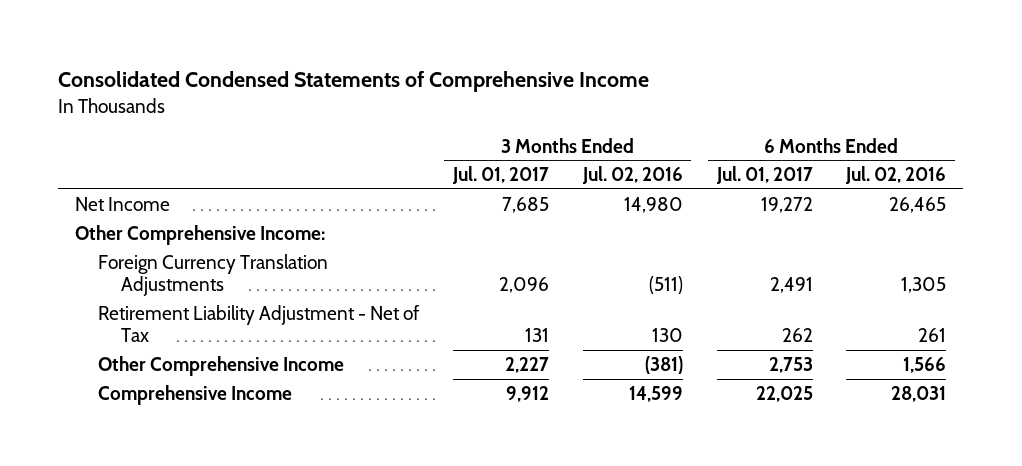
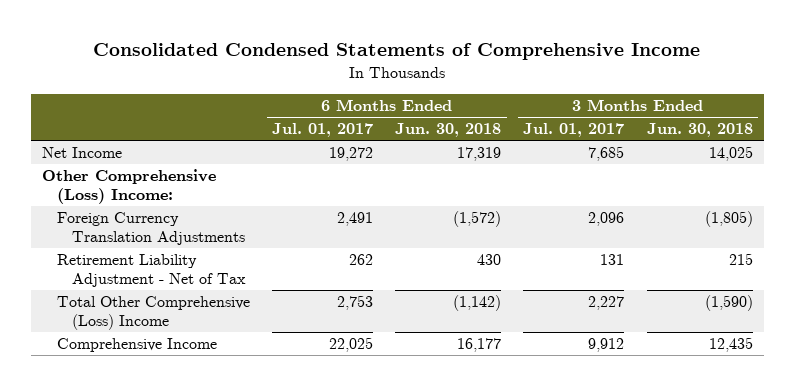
- | 3 Months Ended Jul. 01, 2017 | 3 Months Ended Jul. 02, 2016 | 6 Months Ended Jul. 01, 2017 | 6 Months Ended Jul. 02, 2016
+ | 6 Months Ended Jul. 01, 2017 | 6 Months Ended Jun. 30, 2018 | 3 Months Ended Jul. 01, 2017 | 3 Months Ended Jun. 30, 2018
- Other Comprehensive Income:
+ Other Comprehensive (Loss) Income:
- Other Comprehensive Income | 2,227 | (381) | 2,753 | 1,566
+ Total Other Comprehensive (Loss) Income | 2,753 | (1,142) | 2,227 | (1,590)

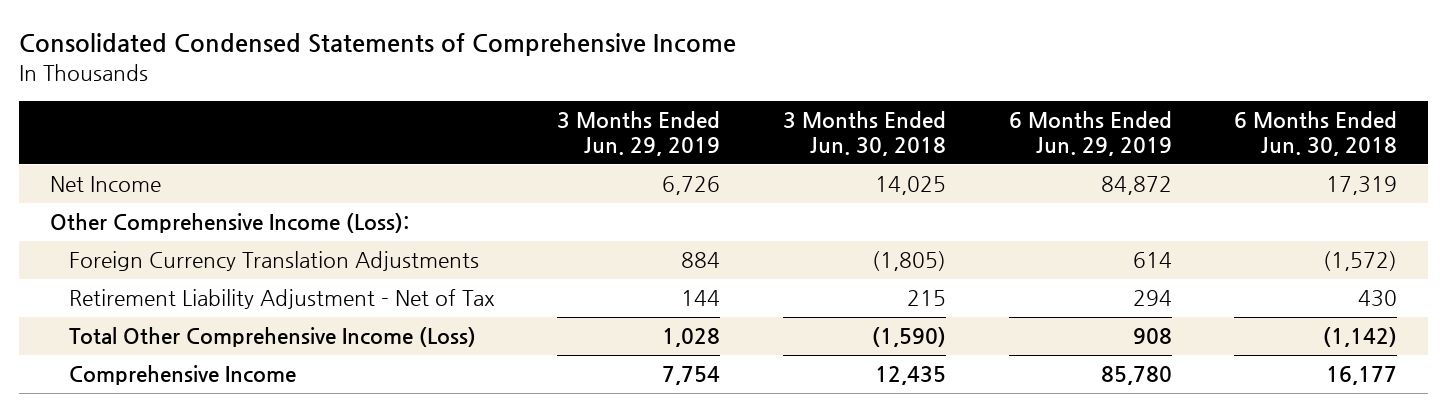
- | 6 Months Ended Jul. 01, 2017 | 6 Months Ended Jun. 30, 2018 | 3 Months Ended Jul. 01, 2017 | 3 Months Ended Jun. 30, 2018
+ | 3 Months Ended Jun. 29, 2019 | 3 Months Ended Jun. 30, 2018 | 6 Months Ended Jun. 29, 2019 | 6 Months Ended Jun. 30, 2018
- Other Comprehensive (Loss) Income:
+ Other Comprehensive Income (Loss):
- Total Other Comprehensive (Loss) Income | 2,753 | (1,142) | 2,227 | (1,590)
+ Total Other Comprehensive Income (Loss) | 1,028 | (1,590) | 908 | (1,142)

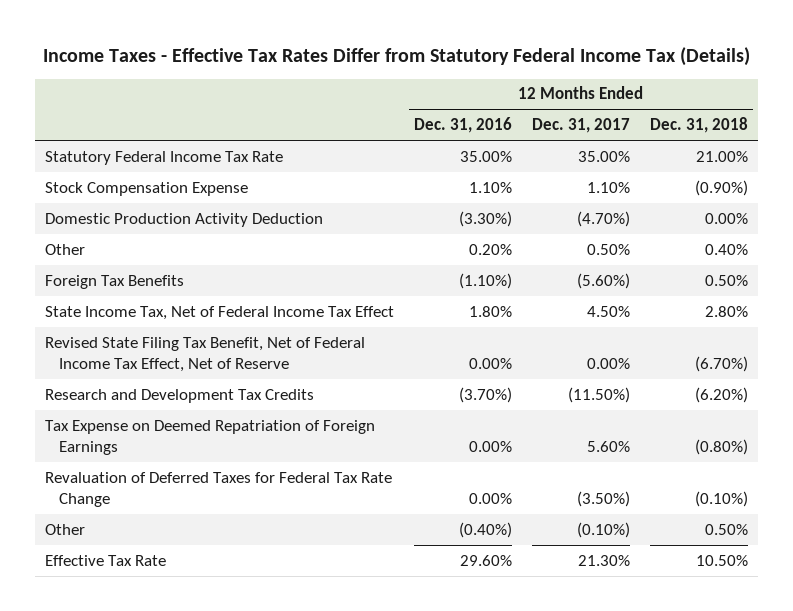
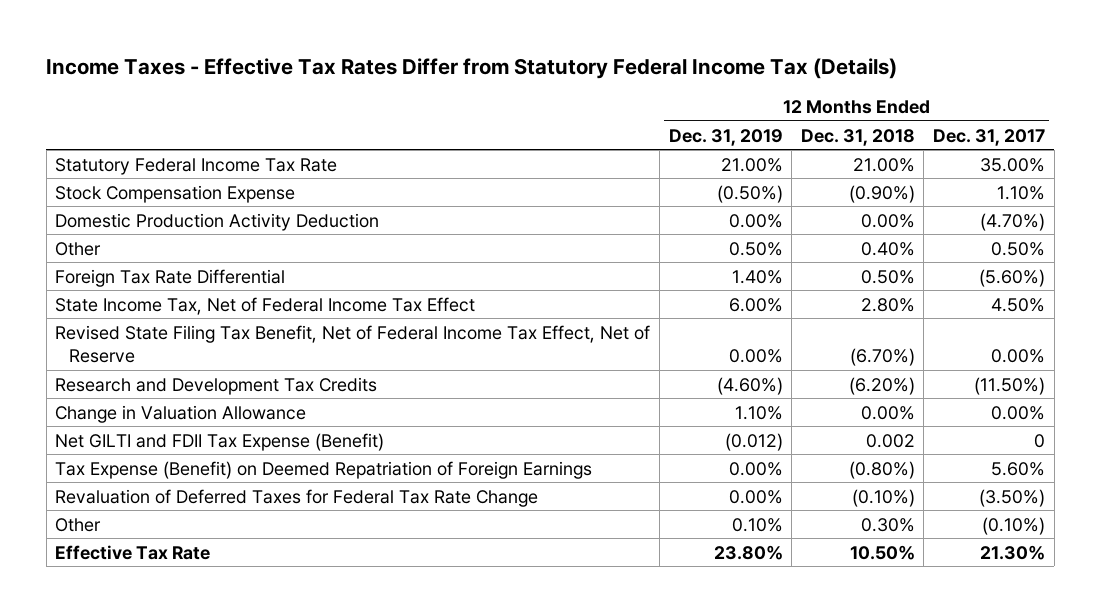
- | 12 Months Ended Dec. 31, 2016 | 12 Months Ended Dec. 31, 2017 | 12 Months Ended Dec. 31, 2018
+ | 12 Months Ended Dec. 31, 2019 | 12 Months Ended Dec. 31, 2018 | 12 Months Ended Dec. 31, 2017
- Foreign Tax Benefits | (1.10%) | (5.60%) | 0.50%
+ Foreign Tax Rate Differential | 1.40% | 0.50% | (5.60%)
- Tax Expense on Deemed Repatriation of Foreign Earnings | 0.00% | 5.60% | (0.80%)
+ Change in Valuation Allowance | 1.10% | 0.00% | 0.00%
+ Net GILTI and FDII Tax Expense (Benefit) | (0.012) | 0.002 | 0
+ Tax Expense (Benefit) on Deemed Repatriation of Foreign Earnings | 0.00% | (0.80%) | 5.60%
- Other | (0.40%) | (0.10%) | 0.50%
+ Other | 0.10% | 0.30% | (0.10%)

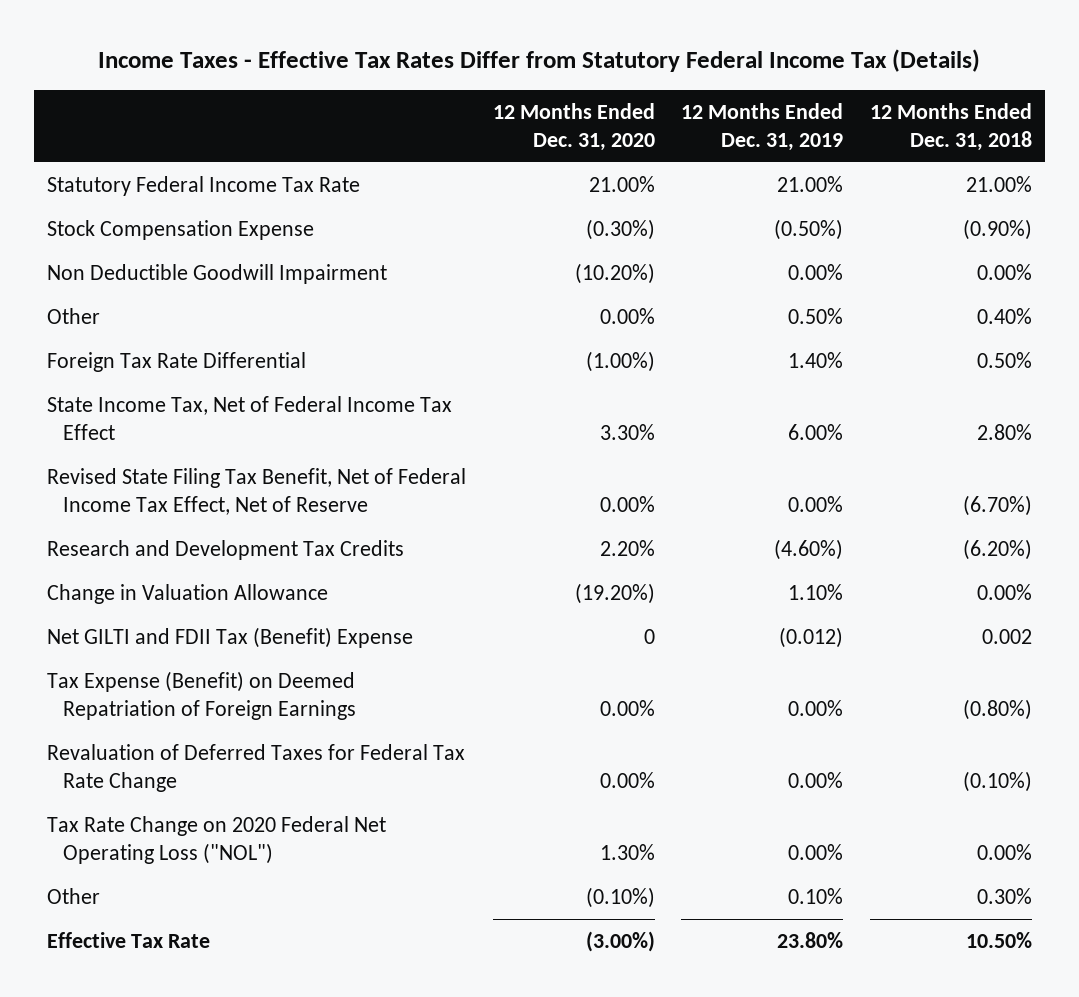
- | 12 Months Ended Dec. 31, 2019 | 12 Months Ended Dec. 31, 2018 | 12 Months Ended Dec. 31, 2017
+ | 12 Months Ended Dec. 31, 2020 | 12 Months Ended Dec. 31, 2019 | 12 Months Ended Dec. 31, 2018
- Domestic Production Activity Deduction | 0.00% | 0.00% | (4.70%)
+ Non Deductible Goodwill Impairment | (10.20%) | 0.00% | 0.00%
- Net GILTI and FDII Tax Expense (Benefit) | (0.012) | 0.002 | 0
+ Net GILTI and FDII Tax (Benefit) Expense | 0 | (0.012) | 0.002
+ Tax Rate Change on 2020 Federal Net Operating Loss ("NOL") | 1.30% | 0.00% | 0.00%

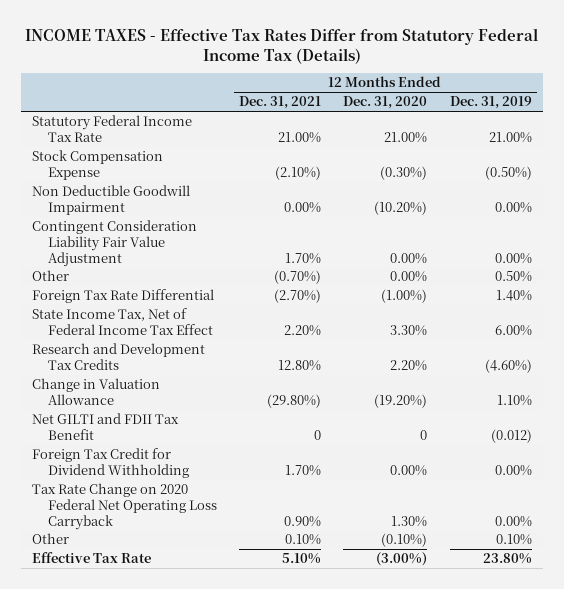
- Income Taxes - Effective Tax Rates Differ from Statutory Federal Income Tax (Details)
+ INCOME TAXES - Effective Tax Rates Differ from Statutory Federal Income Tax (Details)
- | 12 Months Ended Dec. 31, 2020 | 12 Months Ended Dec. 31, 2019 | 12 Months Ended Dec. 31, 2018
+ | 12 Months Ended Dec. 31, 2021 | 12 Months Ended Dec. 31, 2020 | 12 Months Ended Dec. 31, 2019
+ Contingent Consideration Liability Fair Value Adjustment | 1.70% | 0.00% | 0.00%
- Revised State Filing Tax Benefit, Net of Federal Income Tax Effect, Net of Reserve | 0.00% | 0.00% | (6.70%)
- Net GILTI and FDII Tax (Benefit) Expense | 0 | (0.012) | 0.002
- Tax Expense (Benefit) on Deemed Repatriation of Foreign Earnings | 0.00% | 0.00% | (0.80%)
- Revaluation of Deferred Taxes for Federal Tax Rate Change | 0.00% | 0.00% | (0.10%)
- Tax Rate Change on 2020 Federal Net Operating Loss ("NOL") | 1.30% | 0.00% | 0.00%
+ Net GILTI and FDII Tax Benefit | 0 | 0 | (0.012)
+ Foreign Tax Credit for Dividend Withholding | 1.70% | 0.00% | 0.00%
+ Tax Rate Change on 2020 Federal Net Operating Loss Carryback | 0.90% | 1.30% | 0.00%

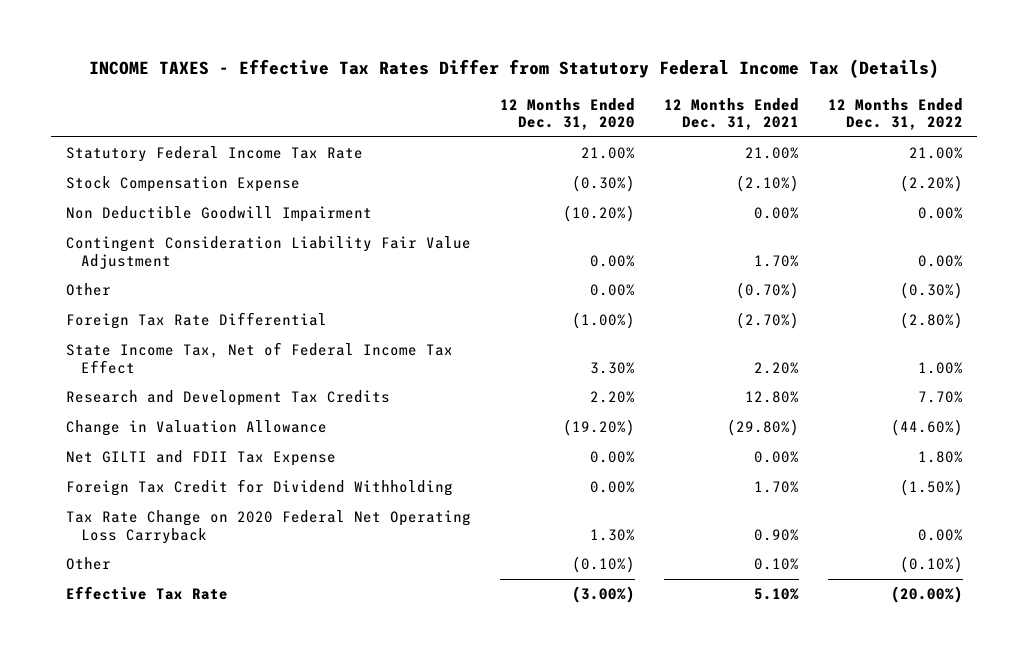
- | 12 Months Ended Dec. 31, 2021 | 12 Months Ended Dec. 31, 2020 | 12 Months Ended Dec. 31, 2019
+ | 12 Months Ended Dec. 31, 2020 | 12 Months Ended Dec. 31, 2021 | 12 Months Ended Dec. 31, 2022
- Net GILTI and FDII Tax Benefit | 0 | 0 | (0.012)
+ Net GILTI and FDII Tax Expense | 0.00% | 0.00% | 1.80%

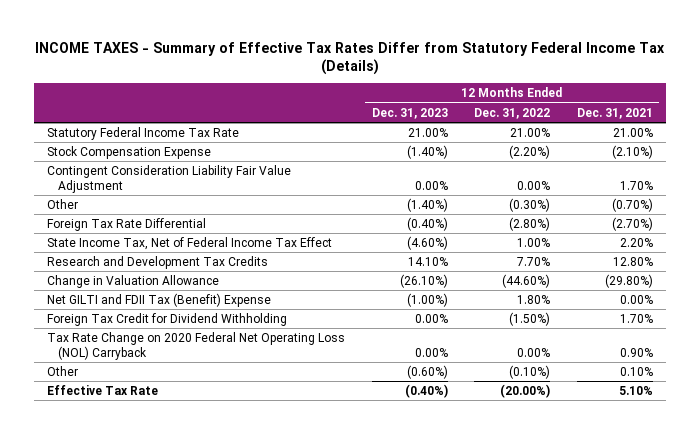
- INCOME TAXES - Effective Tax Rates Differ from Statutory Federal Income Tax (Details)
+ INCOME TAXES - Summary of Effective Tax Rates Differ from Statutory Federal Income Tax (Details)
- | 12 Months Ended Dec. 31, 2020 | 12 Months Ended Dec. 31, 2021 | 12 Months Ended Dec. 31, 2022
+ | 12 Months Ended Dec. 31, 2023 | 12 Months Ended Dec. 31, 2022 | 12 Months Ended Dec. 31, 2021
- Non Deductible Goodwill Impairment | (10.20%) | 0.00% | 0.00%
- Net GILTI and FDII Tax Expense | 0.00% | 0.00% | 1.80%
+ Net GILTI and FDII Tax (Benefit) Expense | (1.00%) | 1.80% | 0.00%
- Tax Rate Change on 2020 Federal Net Operating Loss Carryback | 1.30% | 0.90% | 0.00%
+ Tax Rate Change on 2020 Federal Net Operating Loss (NOL) Carryback | 0.00% | 0.00% | 0.90%

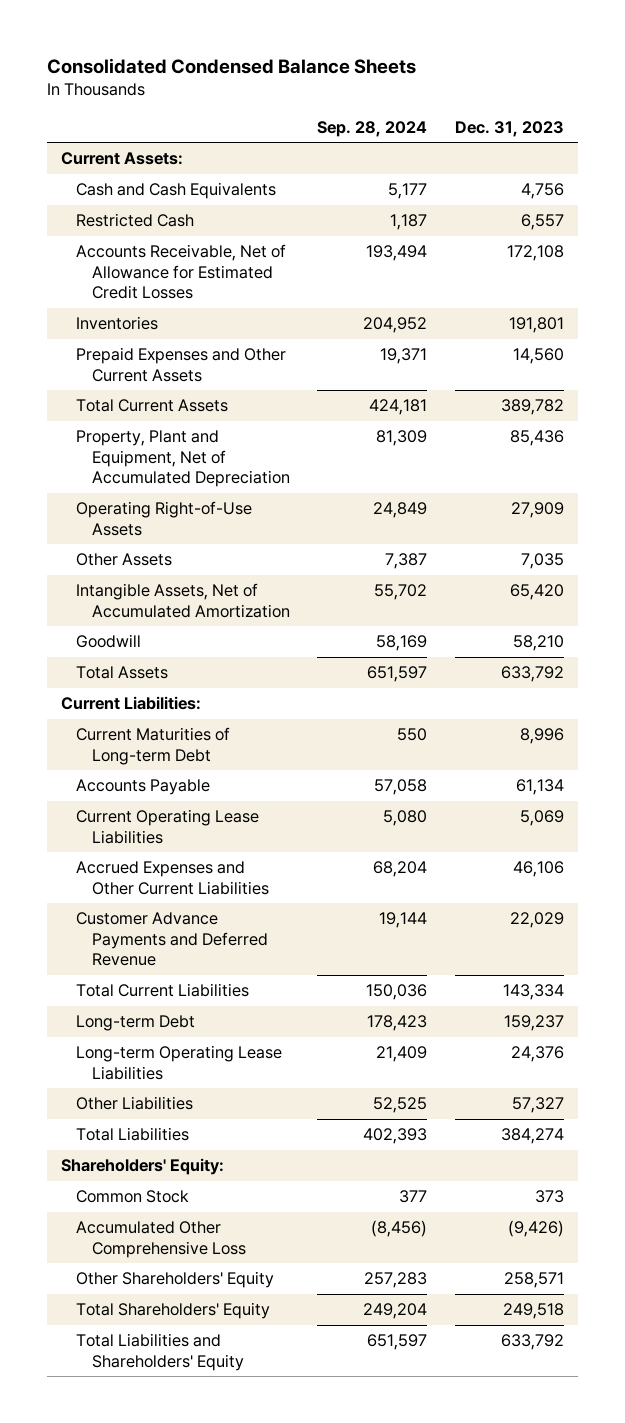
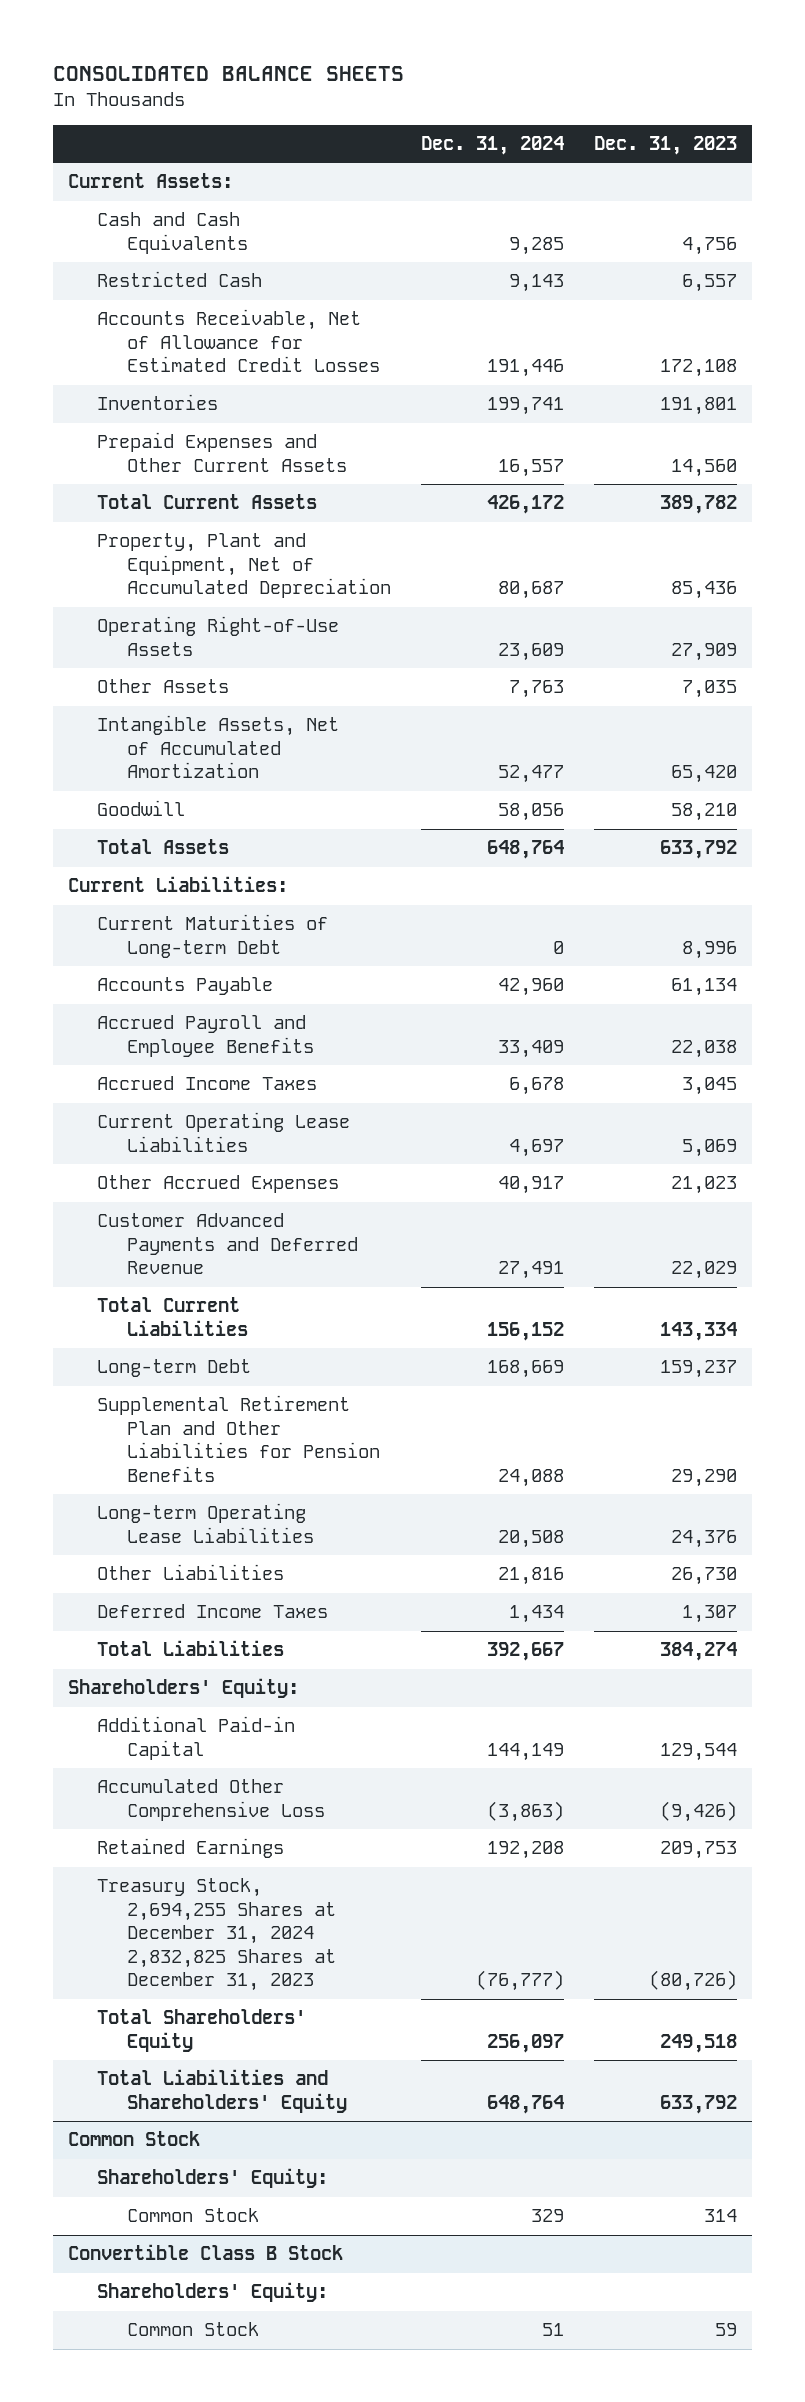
- Consolidated Condensed Balance Sheets
+ CONSOLIDATED BALANCE SHEETS
- | Sep. 28, 2024 | Dec. 31, 2023
+ | Dec. 31, 2024 | Dec. 31, 2023
+ Accrued Payroll and Employee Benefits | 33,409 | 22,038
+ Accrued Income Taxes | 6,678 | 3,045
- Accrued Expenses and Other Current Liabilities | 68,204 | 46,106
- Customer Advance Payments and Deferred Revenue | 19,144 | 22,029
+ Other Accrued Expenses | 40,917 | 21,023
+ Customer Advanced Payments and Deferred Revenue | 27,491 | 22,029
+ Supplemental Retirement Plan and Other Liabilities for Pension Benefits | 24,088 | 29,290
- Other Liabilities | 52,525 | 57,327
+ Other Liabilities | 21,816 | 26,730
+ Deferred Income Taxes | 1,434 | 1,307
- Common Stock | 377 | 373
+ Additional Paid-in Capital | 144,149 | 129,544
- Other Shareholders' Equity | 257,283 | 258,571
+ Retained Earnings | 192,208 | 209,753
+ Treasury Stock, 2,694,255 Shares at December 31, 2024 2,832,825 Shares at December 31, 2023 | (76,777) | (80,726)
+ Common Stock
+ Shareholders' Equity:
+ Common Stock | 329 | 314
+ Convertible Class B Stock
+ Shareholders' Equity:
+ Common Stock | 51 | 59

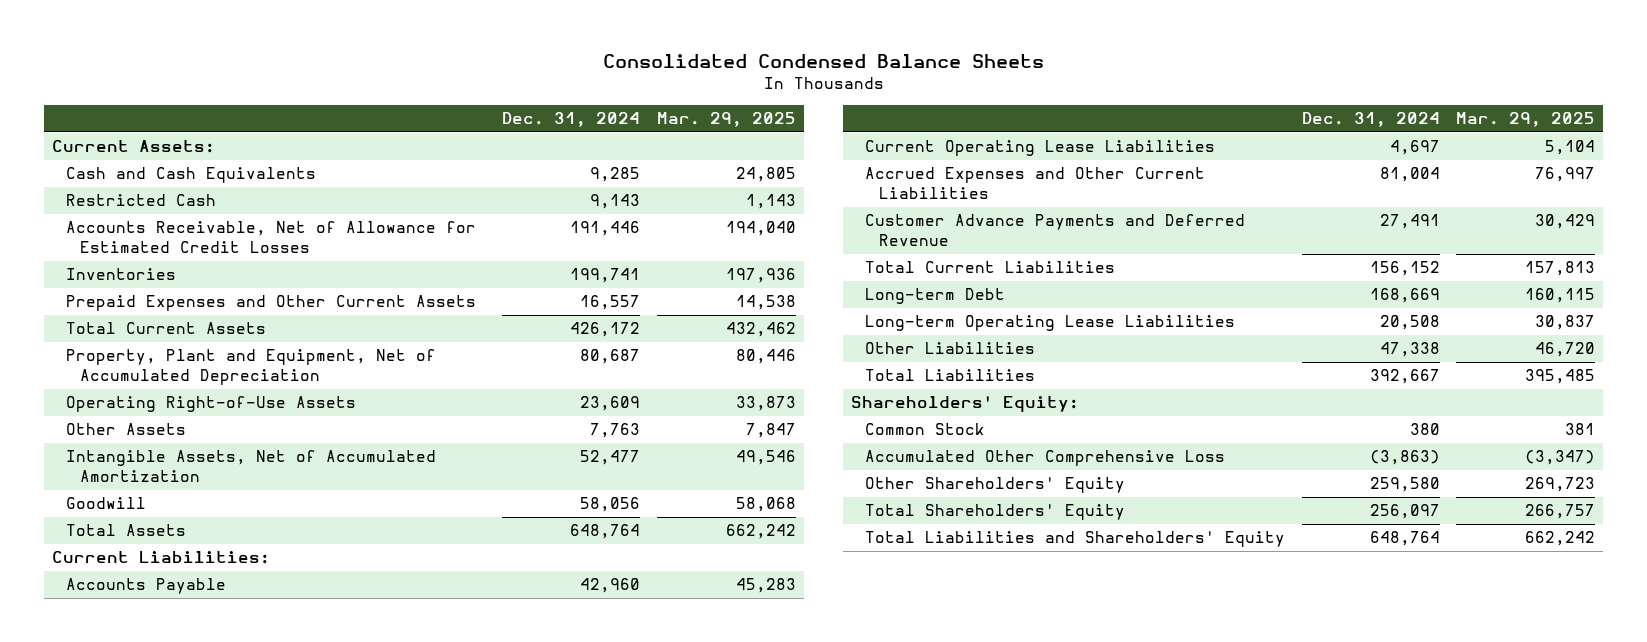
- CONSOLIDATED BALANCE SHEETS
+ Consolidated Condensed Balance Sheets
- | Dec. 31, 2024 | Dec. 31, 2023
+ | Dec. 31, 2024 | Mar. 29, 2025
- Current Maturities of Long-term Debt | 0 | 8,996
- Accrued Payroll and Employee Benefits | 33,409 | 22,038
- Accrued Income Taxes | 6,678 | 3,045
- Other Accrued Expenses | 40,917 | 21,023
- Customer Advanced Payments and Deferred Revenue | 27,491 | 22,029
+ Accrued Expenses and Other Current Liabilities | 81,004 | 76,997
+ Customer Advance Payments and Deferred Revenue | 27,491 | 30,429
- Supplemental Retirement Plan and Other Liabilities for Pension Benefits | 24,088 | 29,290
- Other Liabilities | 21,816 | 26,730
- Deferred Income Taxes | 1,434 | 1,307
+ Other Liabilities | 47,338 | 46,720
- Additional Paid-in Capital | 144,149 | 129,544
+ Common Stock | 380 | 381
- Retained Earnings | 192,208 | 209,753
- Treasury Stock, 2,694,255 Shares at December 31, 2024 2,832,825 Shares at December 31, 2023 | (76,777) | (80,726)
+ Other Shareholders' Equity | 259,580 | 269,723
- Common Stock
- Shareholders' Equity:
- Common Stock | 329 | 314
- Convertible Class B Stock
- Shareholders' Equity:
- Common Stock | 51 | 59

